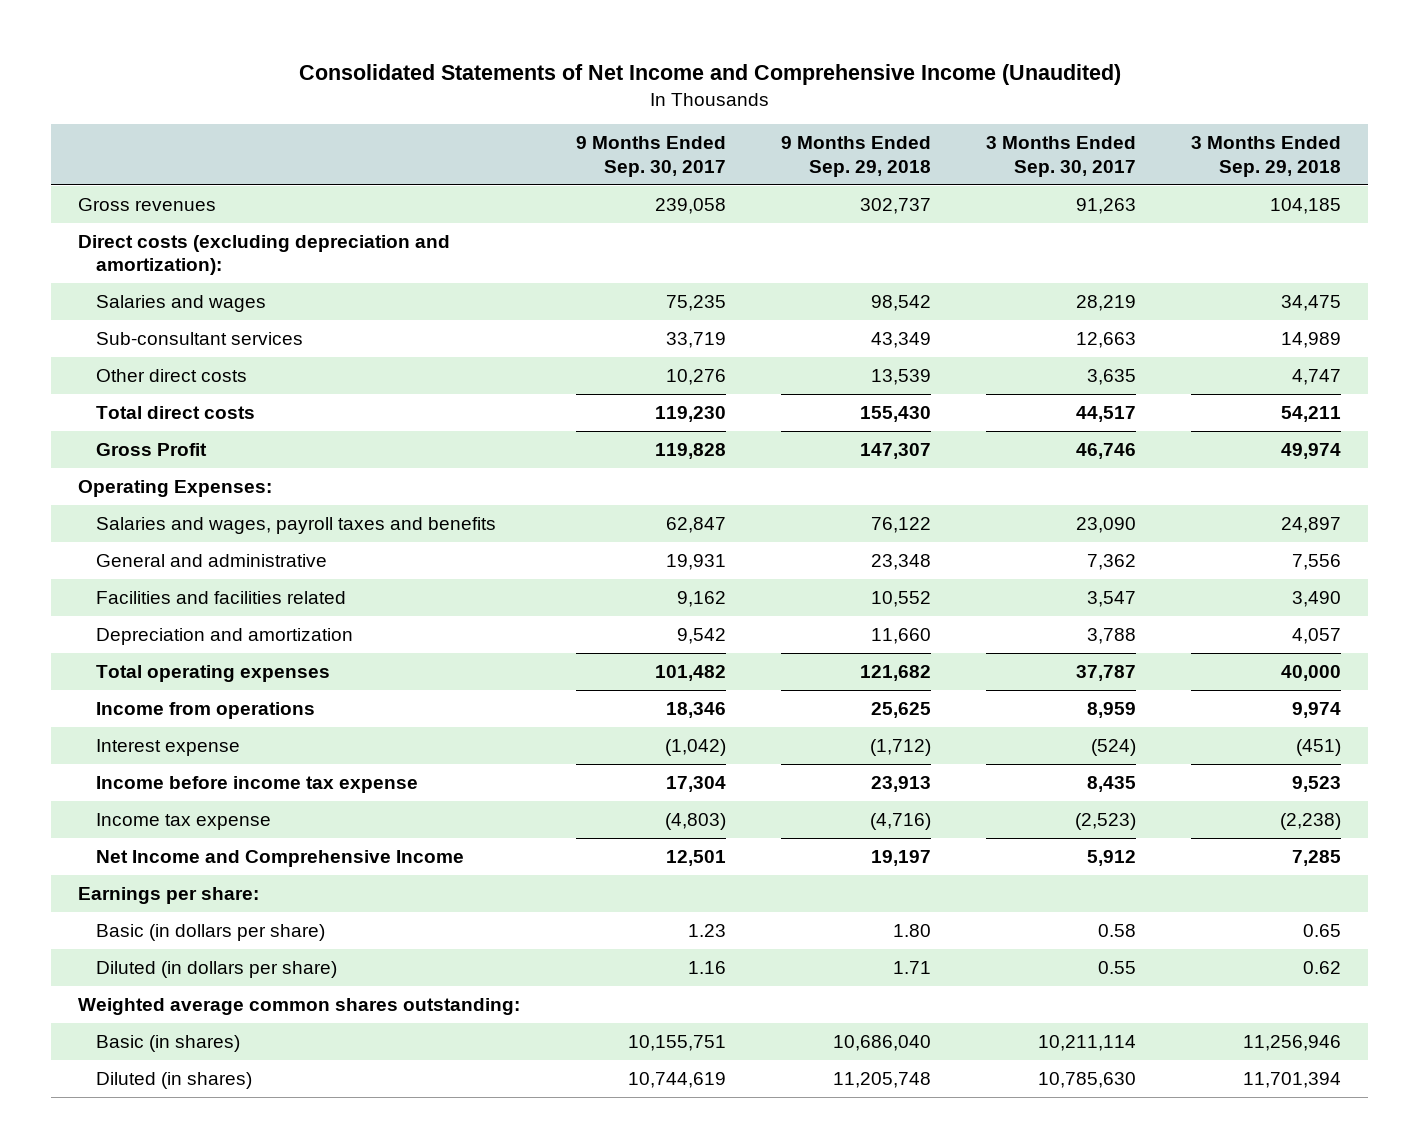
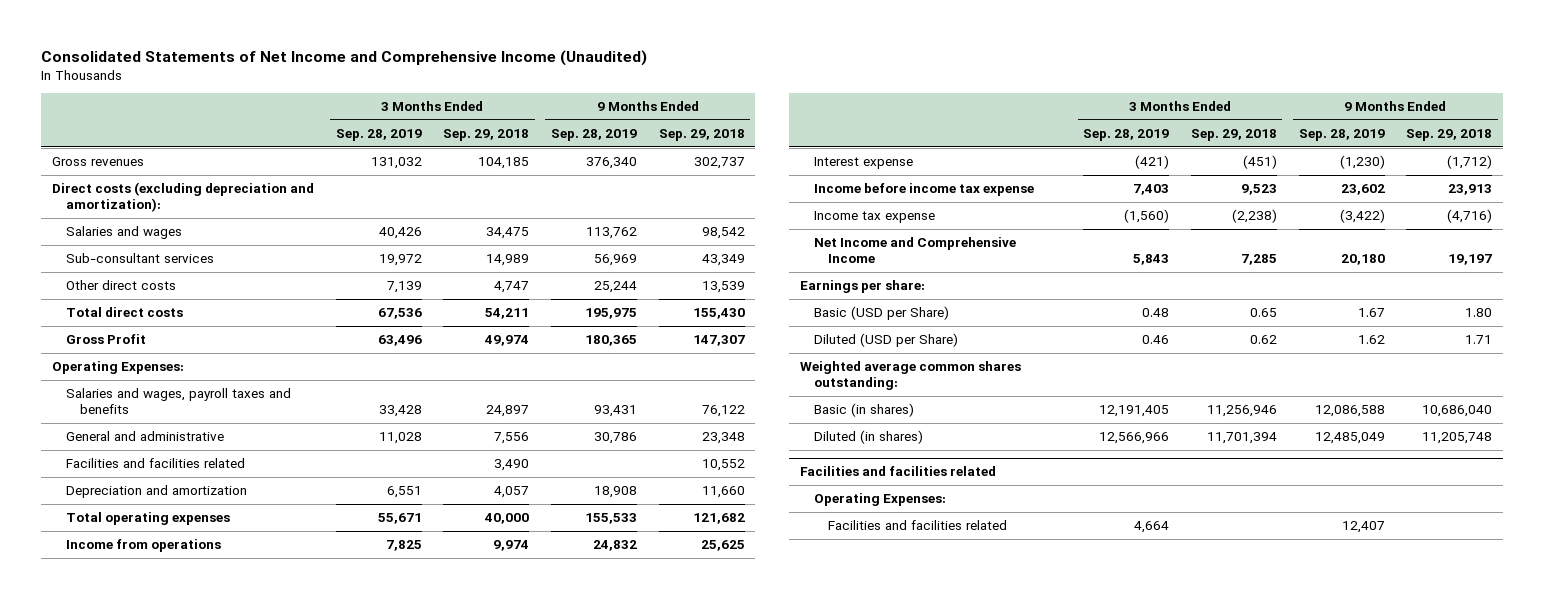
- | 9 Months Ended Sep. 30, 2017 | 9 Months Ended Sep. 29, 2018 | 3 Months Ended Sep. 30, 2017 | 3 Months Ended Sep. 29, 2018
+ | 3 Months Ended Sep. 28, 2019 | 3 Months Ended Sep. 29, 2018 | 9 Months Ended Sep. 28, 2019 | 9 Months Ended Sep. 29, 2018
- Basic (in dollars per share) | 1.23 | 1.80 | 0.58 | 0.65
- Diluted (in dollars per share) | 1.16 | 1.71 | 0.55 | 0.62
+ Basic (USD per Share) | 0.48 | 0.65 | 1.67 | 1.80
+ Diluted (USD per Share) | 0.46 | 0.62 | 1.62 | 1.71
+ Facilities and facilities related
+ Operating Expenses:
+ Facilities and facilities related | 4,664 | | 12,407 |

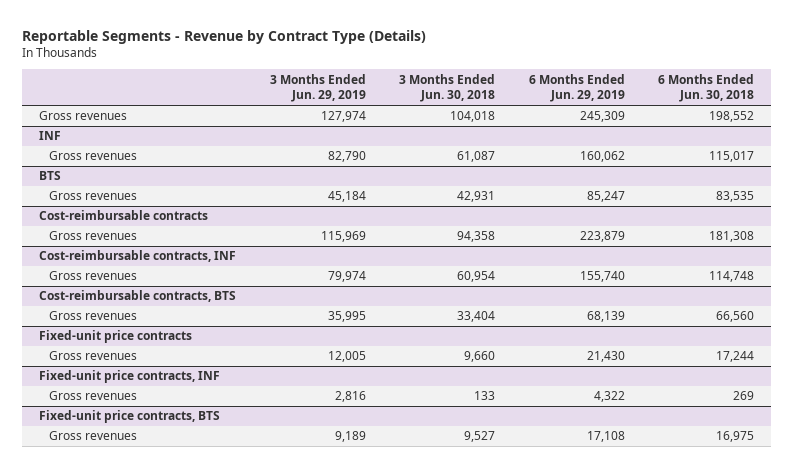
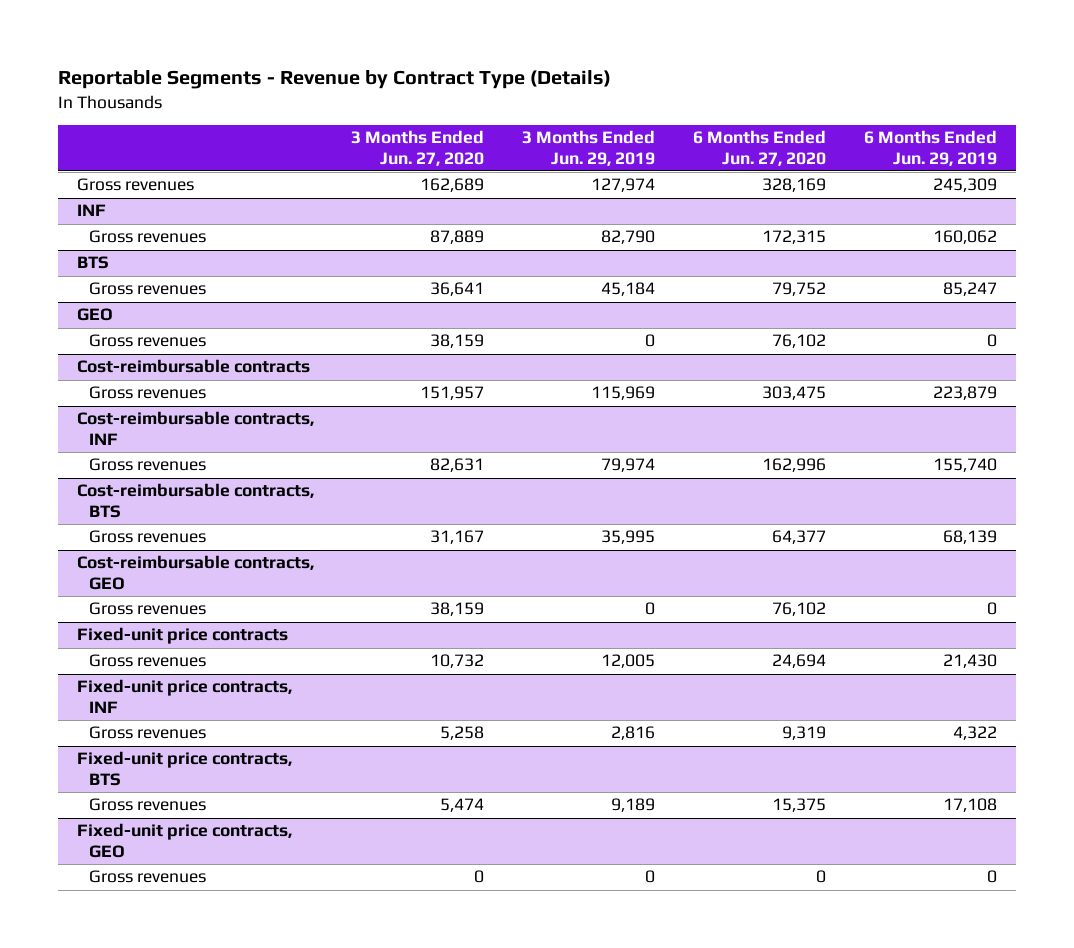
- | 3 Months Ended Jun. 29, 2019 | 3 Months Ended Jun. 30, 2018 | 6 Months Ended Jun. 29, 2019 | 6 Months Ended Jun. 30, 2018
+ | 3 Months Ended Jun. 27, 2020 | 3 Months Ended Jun. 29, 2019 | 6 Months Ended Jun. 27, 2020 | 6 Months Ended Jun. 29, 2019
+ GEO
+ Gross revenues | 38,159 | 0 | 76,102 | 0
+ Cost-reimbursable contracts, GEO
+ Gross revenues | 38,159 | 0 | 76,102 | 0
+ Fixed-unit price contracts, GEO
+ Gross revenues | 0 | 0 | 0 | 0

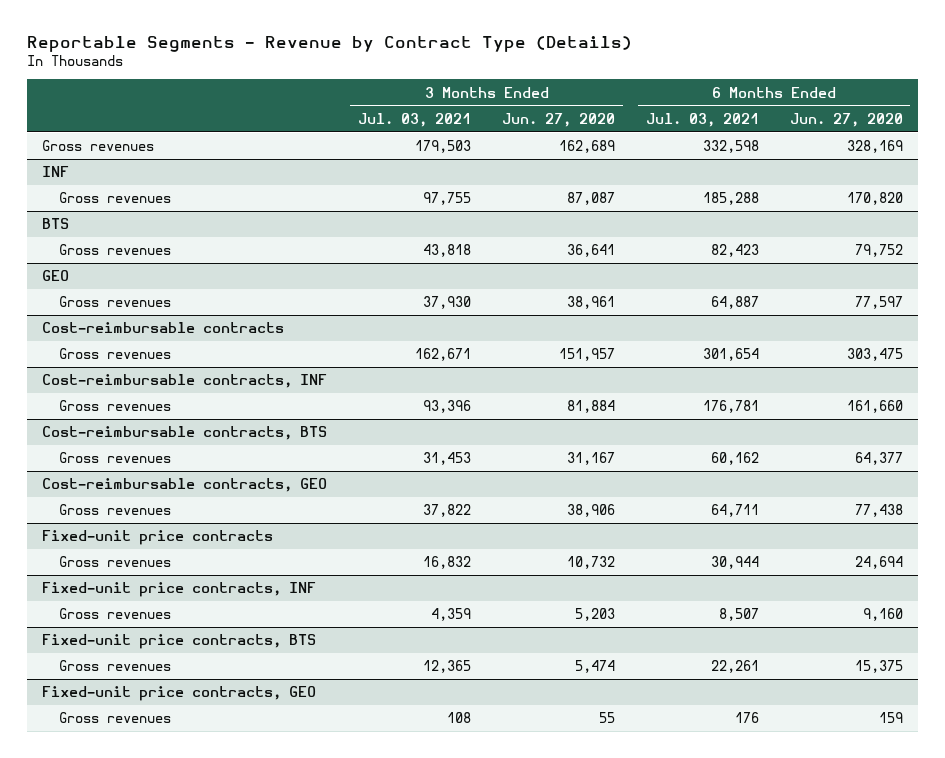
- | 3 Months Ended Jun. 27, 2020 | 3 Months Ended Jun. 29, 2019 | 6 Months Ended Jun. 27, 2020 | 6 Months Ended Jun. 29, 2019
+ | 3 Months Ended Jul. 03, 2021 | 3 Months Ended Jun. 27, 2020 | 6 Months Ended Jul. 03, 2021 | 6 Months Ended Jun. 27, 2020
@ INF
- Gross revenues | 87,889 | 82,790 | 172,315 | 160,062
+ Gross revenues | 97,755 | 87,087 | 185,288 | 170,820
@ GEO
- Gross revenues | 38,159 | 0 | 76,102 | 0
+ Gross revenues | 37,930 | 38,961 | 64,887 | 77,597
@ Cost-reimbursable contracts, INF
- Gross revenues | 82,631 | 79,974 | 162,996 | 155,740
+ Gross revenues | 93,396 | 81,884 | 176,781 | 161,660
@ Cost-reimbursable contracts, GEO
- Gross revenues | 38,159 | 0 | 76,102 | 0
+ Gross revenues | 37,822 | 38,906 | 64,711 | 77,438
@ Fixed-unit price contracts, INF
- Gross revenues | 5,258 | 2,816 | 9,319 | 4,322
+ Gross revenues | 4,359 | 5,203 | 8,507 | 9,160
@ Fixed-unit price contracts, GEO
- Gross revenues | 0 | 0 | 0 | 0
+ Gross revenues | 108 | 55 | 176 | 159

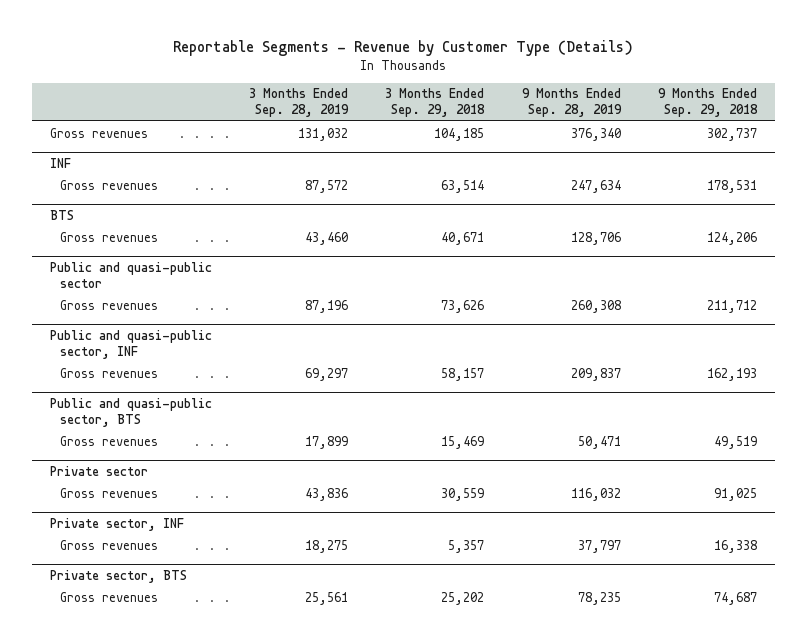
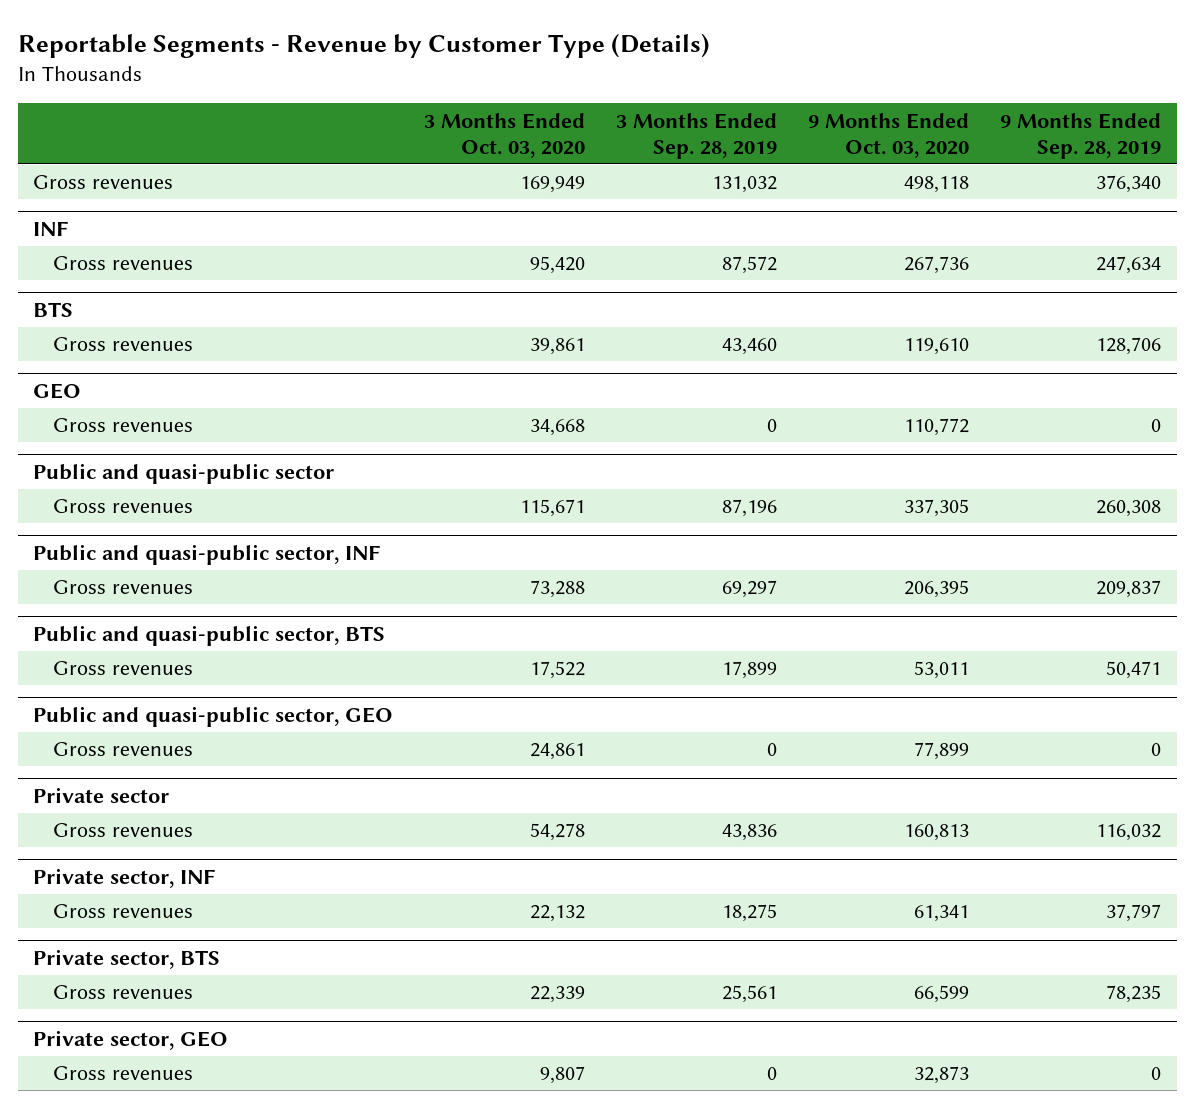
- | 3 Months Ended Sep. 28, 2019 | 3 Months Ended Sep. 29, 2018 | 9 Months Ended Sep. 28, 2019 | 9 Months Ended Sep. 29, 2018
+ | 3 Months Ended Oct. 03, 2020 | 3 Months Ended Sep. 28, 2019 | 9 Months Ended Oct. 03, 2020 | 9 Months Ended Sep. 28, 2019
+ GEO
+ Gross revenues | 34,668 | 0 | 110,772 | 0
+ Public and quasi-public sector, GEO
+ Gross revenues | 24,861 | 0 | 77,899 | 0
+ Private sector, GEO
+ Gross revenues | 9,807 | 0 | 32,873 | 0

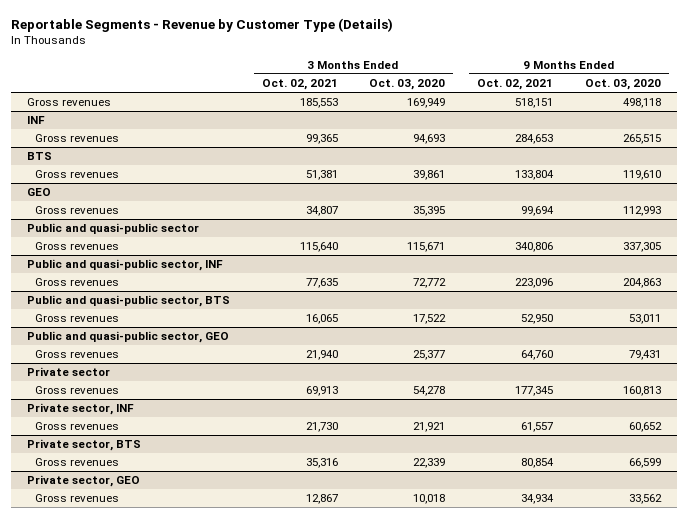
- | 3 Months Ended Oct. 03, 2020 | 3 Months Ended Sep. 28, 2019 | 9 Months Ended Oct. 03, 2020 | 9 Months Ended Sep. 28, 2019
+ | 3 Months Ended Oct. 02, 2021 | 3 Months Ended Oct. 03, 2020 | 9 Months Ended Oct. 02, 2021 | 9 Months Ended Oct. 03, 2020
@ INF
- Gross revenues | 95,420 | 87,572 | 267,736 | 247,634
+ Gross revenues | 99,365 | 94,693 | 284,653 | 265,515
@ GEO
- Gross revenues | 34,668 | 0 | 110,772 | 0
+ Gross revenues | 34,807 | 35,395 | 99,694 | 112,993
@ Public and quasi-public sector, INF
- Gross revenues | 73,288 | 69,297 | 206,395 | 209,837
+ Gross revenues | 77,635 | 72,772 | 223,096 | 204,863
@ Public and quasi-public sector, GEO
- Gross revenues | 24,861 | 0 | 77,899 | 0
+ Gross revenues | 21,940 | 25,377 | 64,760 | 79,431
@ Private sector, INF
- Gross revenues | 22,132 | 18,275 | 61,341 | 37,797
+ Gross revenues | 21,730 | 21,921 | 61,557 | 60,652
@ Private sector, GEO
- Gross revenues | 9,807 | 0 | 32,873 | 0
+ Gross revenues | 12,867 | 10,018 | 34,934 | 33,562

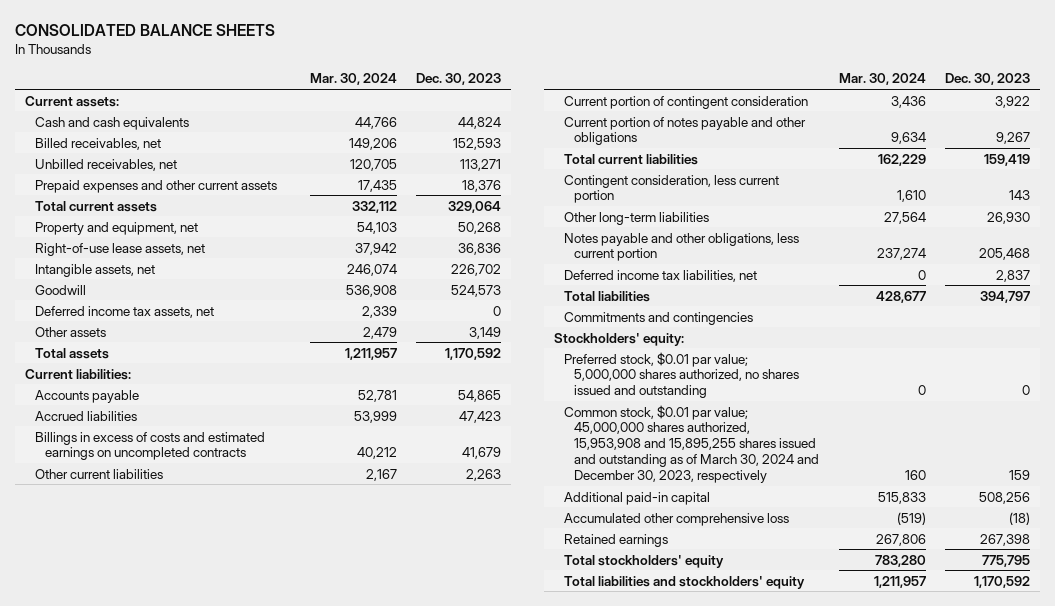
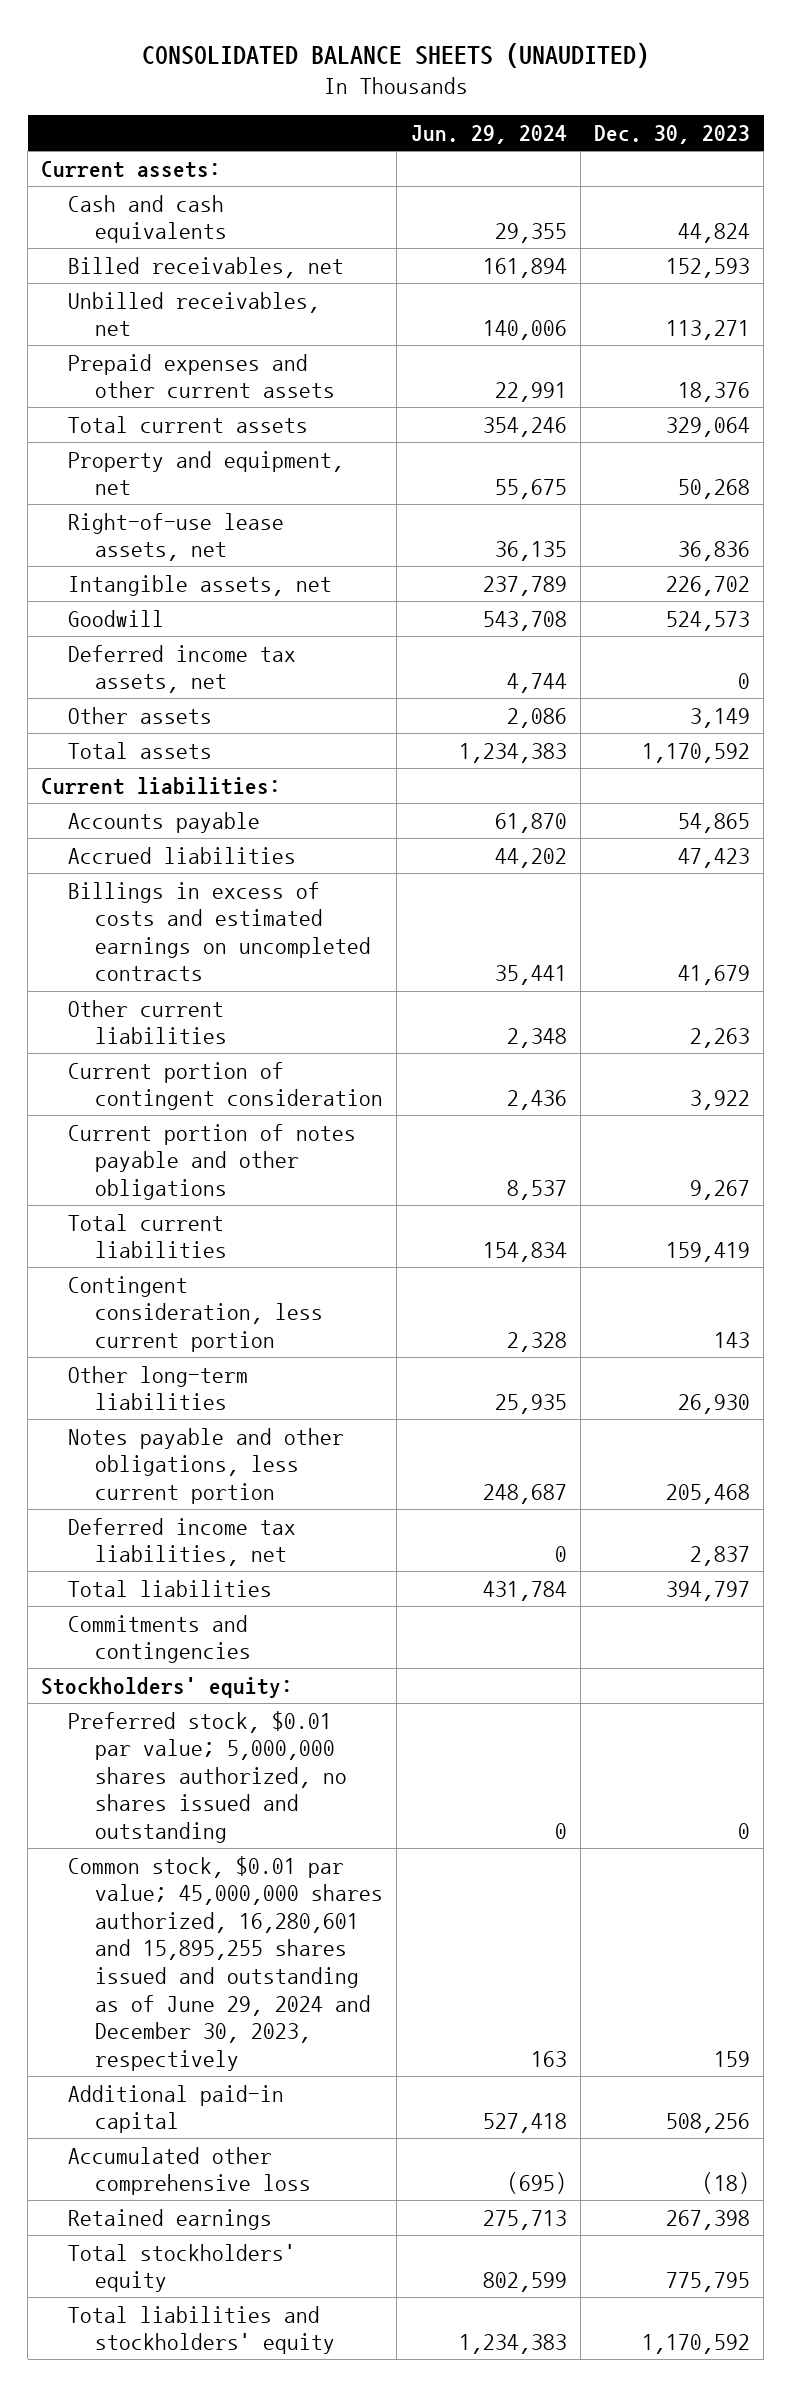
- CONSOLIDATED BALANCE SHEETS
+ CONSOLIDATED BALANCE SHEETS (UNAUDITED)
- | Mar. 30, 2024 | Dec. 30, 2023
+ | Jun. 29, 2024 | Dec. 30, 2023
- Common stock, $0.01 par value; 45,000,000 shares authorized, 15,953,908 and 15,895,255 shares issued and outstanding as of March 30, 2024 and December 30, 2023, respectively | 160 | 159
+ Common stock, $0.01 par value; 45,000,000 shares authorized, 16,280,601 and 15,895,255 shares issued and outstanding as of June 29, 2024 and December 30, 2023, respectively | 163 | 159

